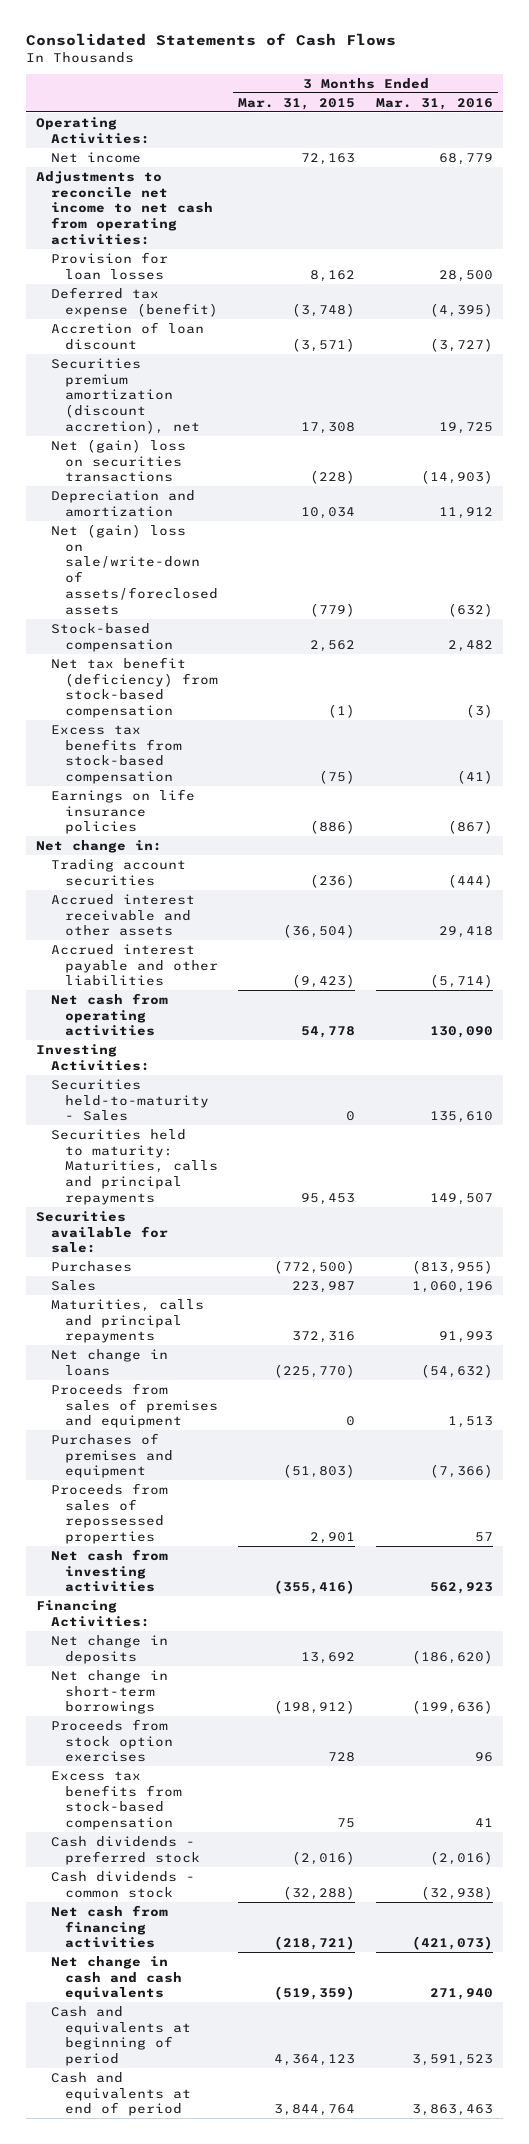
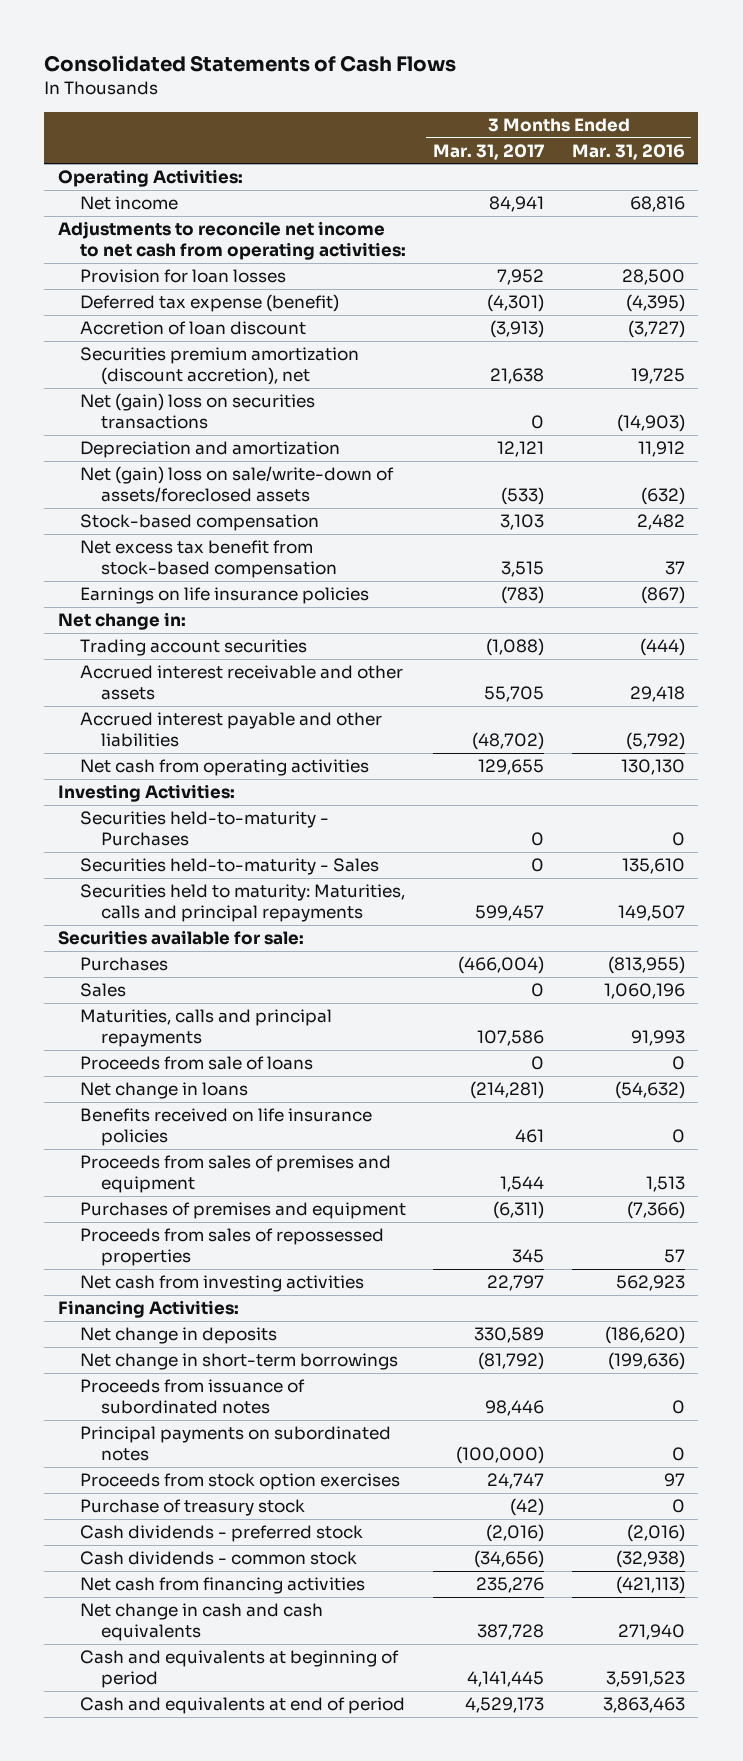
- | 3 Months Ended Mar. 31, 2015 | 3 Months Ended Mar. 31, 2016
+ | 3 Months Ended Mar. 31, 2017 | 3 Months Ended Mar. 31, 2016
- Net income | 72,163 | 68,779
+ Net income | 84,941 | 68,816
- Net tax benefit (deficiency) from stock-based compensation | (1) | (3)
- Excess tax benefits from stock-based compensation | (75) | (41)
+ Net excess tax benefit from stock-based compensation | 3,515 | 37
- Accrued interest payable and other liabilities | (9,423) | (5,714)
- Net cash from operating activities | 54,778 | 130,090
+ Accrued interest payable and other liabilities | (48,702) | (5,792)
+ Net cash from operating activities | 129,655 | 130,130
+ Securities held-to-maturity - Purchases | 0 | 0
+ Proceeds from sale of loans | 0 | 0
+ Benefits received on life insurance policies | 461 | 0
- Proceeds from stock option exercises | 728 | 96
- Excess tax benefits from stock-based compensation | 75 | 41
+ Proceeds from issuance of subordinated notes | 98,446 | 0
+ Principal payments on subordinated notes | (100,000) | 0
+ Proceeds from stock option exercises | 24,747 | 97
+ Purchase of treasury stock | (42) | 0
- Net cash from financing activities | (218,721) | (421,073)
+ Net cash from financing activities | 235,276 | (421,113)

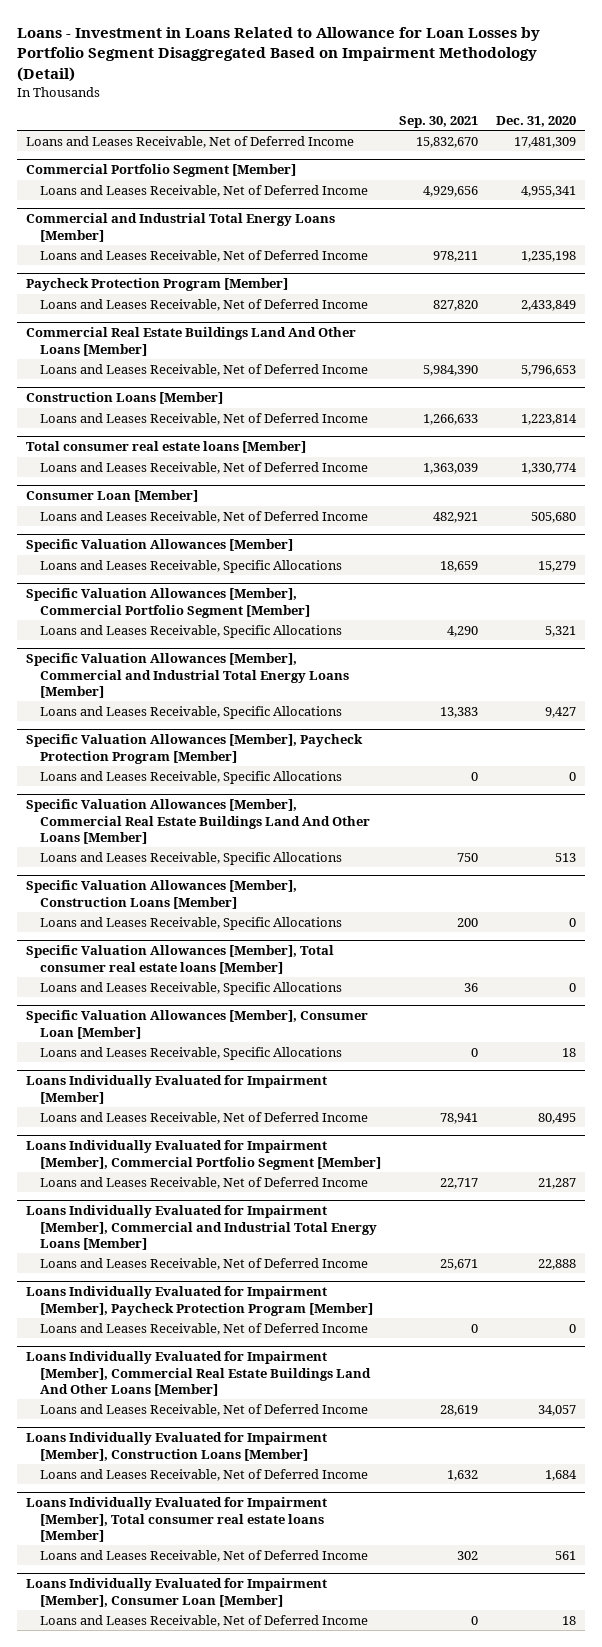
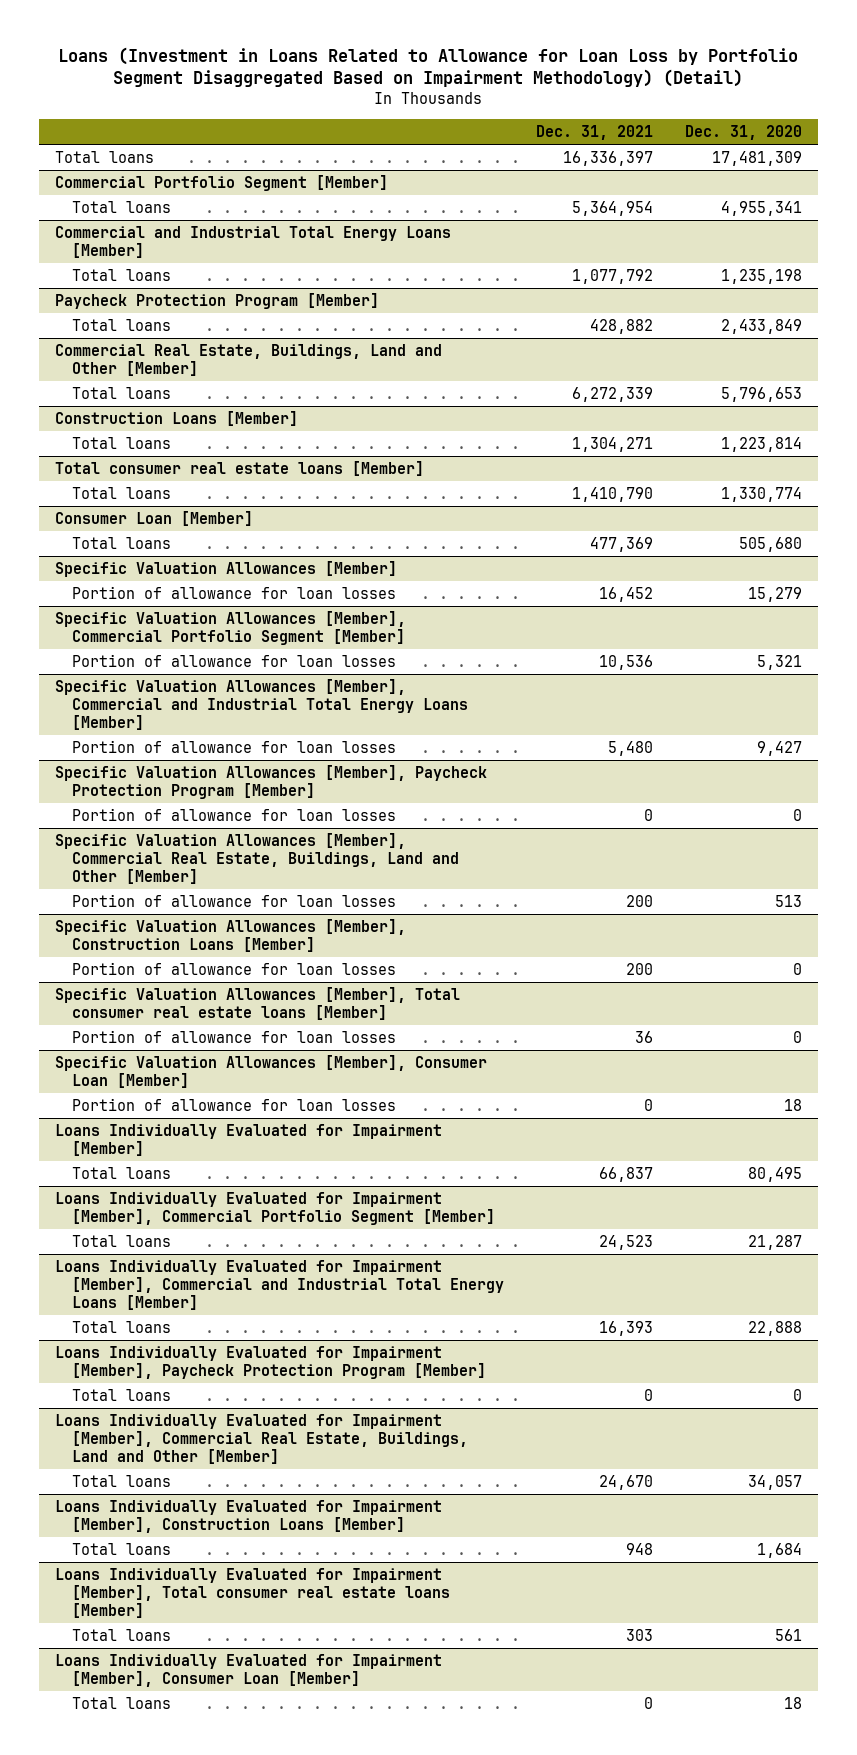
- Loans - Investment in Loans Related to Allowance for Loan Losses by Portfolio Segment Disaggregated Based on Impairment Methodology (Detail)
+ Loans (Investment in Loans Related to Allowance for Loan Loss by Portfolio Segment Disaggregated Based on Impairment Methodology) (Detail)
- | Sep. 30, 2021 | Dec. 31, 2020
+ | Dec. 31, 2021 | Dec. 31, 2020
- Loans and Leases Receivable, Net of Deferred Income | 15,832,670 | 17,481,309
+ Total loans | 16,336,397 | 17,481,309
@ Commercial Portfolio Segment [Member]
- Loans and Leases Receivable, Net of Deferred Income | 4,929,656 | 4,955,341
+ Total loans | 5,364,954 | 4,955,341
@ Commercial and Industrial Total Energy Loans [Member]
- Loans and Leases Receivable, Net of Deferred Income | 978,211 | 1,235,198
+ Total loans | 1,077,792 | 1,235,198
@ Paycheck Protection Program [Member]
- Loans and Leases Receivable, Net of Deferred Income | 827,820 | 2,433,849
- Commercial Real Estate Buildings Land And Other Loans [Member]
- Loans and Leases Receivable, Net of Deferred Income | 5,984,390 | 5,796,653
@ Paycheck Protection Program [Member]
+ Total loans | 428,882 | 2,433,849
+ Commercial Real Estate, Buildings, Land and Other [Member]
+ Total loans | 6,272,339 | 5,796,653
@ Construction Loans [Member]
- Loans and Leases Receivable, Net of Deferred Income | 1,266,633 | 1,223,814
+ Total loans | 1,304,271 | 1,223,814
@ Total consumer real estate loans [Member]
- Loans and Leases Receivable, Net of Deferred Income | 1,363,039 | 1,330,774
+ Total loans | 1,410,790 | 1,330,774
@ Consumer Loan [Member]
- Loans and Leases Receivable, Net of Deferred Income | 482,921 | 505,680
+ Total loans | 477,369 | 505,680
@ Specific Valuation Allowances [Member]
- Loans and Leases Receivable, Specific Allocations | 18,659 | 15,279
+ Portion of allowance for loan losses | 16,452 | 15,279
@ Specific Valuation Allowances [Member], Commercial Portfolio Segment [Member]
- Loans and Leases Receivable, Specific Allocations | 4,290 | 5,321
+ Portion of allowance for loan losses | 10,536 | 5,321
@ Specific Valuation Allowances [Member], Commercial and Industrial Total Energy Loans [Member]
- Loans and Leases Receivable, Specific Allocations | 13,383 | 9,427
+ Portion of allowance for loan losses | 5,480 | 9,427
@ Specific Valuation Allowances [Member], Paycheck Protection Program [Member]
- Loans and Leases Receivable, Specific Allocations | 0 | 0
- Specific Valuation Allowances [Member], Commercial Real Estate Buildings Land And Other Loans [Member]
- Loans and Leases Receivable, Specific Allocations | 750 | 513
@ Specific Valuation Allowances [Member], Paycheck Protection Program [Member]
+ Portion of allowance for loan losses | 0 | 0
+ Specific Valuation Allowances [Member], Commercial Real Estate, Buildings, Land and Other [Member]
+ Portion of allowance for loan losses | 200 | 513
@ Specific Valuation Allowances [Member], Construction Loans [Member]
- Loans and Leases Receivable, Specific Allocations | 200 | 0
+ Portion of allowance for loan losses | 200 | 0
@ Specific Valuation Allowances [Member], Total consumer real estate loans [Member]
- Loans and Leases Receivable, Specific Allocations | 36 | 0
+ Portion of allowance for loan losses | 36 | 0
@ Specific Valuation Allowances [Member], Consumer Loan [Member]
- Loans and Leases Receivable, Specific Allocations | 0 | 18
+ Portion of allowance for loan losses | 0 | 18
@ Loans Individually Evaluated for Impairment [Member]
- Loans and Leases Receivable, Net of Deferred Income | 78,941 | 80,495
+ Total loans | 66,837 | 80,495
@ Loans Individually Evaluated for Impairment [Member], Commercial Portfolio Segment [Member]
- Loans and Leases Receivable, Net of Deferred Income | 22,717 | 21,287
+ Total loans | 24,523 | 21,287
@ Loans Individually Evaluated for Impairment [Member], Commercial and Industrial Total Energy Loans [Member]
- Loans and Leases Receivable, Net of Deferred Income | 25,671 | 22,888
+ Total loans | 16,393 | 22,888
@ Loans Individually Evaluated for Impairment [Member], Paycheck Protection Program [Member]
- Loans and Leases Receivable, Net of Deferred Income | 0 | 0
- Loans Individually Evaluated for Impairment [Member], Commercial Real Estate Buildings Land And Other Loans [Member]
- Loans and Leases Receivable, Net of Deferred Income | 28,619 | 34,057
@ Loans Individually Evaluated for Impairment [Member], Paycheck Protection Program [Member]
+ Total loans | 0 | 0
+ Loans Individually Evaluated for Impairment [Member], Commercial Real Estate, Buildings, Land and Other [Member]
+ Total loans | 24,670 | 34,057
@ Loans Individually Evaluated for Impairment [Member], Construction Loans [Member]
- Loans and Leases Receivable, Net of Deferred Income | 1,632 | 1,684
+ Total loans | 948 | 1,684
@ Loans Individually Evaluated for Impairment [Member], Total consumer real estate loans [Member]
- Loans and Leases Receivable, Net of Deferred Income | 302 | 561
+ Total loans | 303 | 561
@ Loans Individually Evaluated for Impairment [Member], Consumer Loan [Member]
- Loans and Leases Receivable, Net of Deferred Income | 0 | 18
+ Total loans | 0 | 18

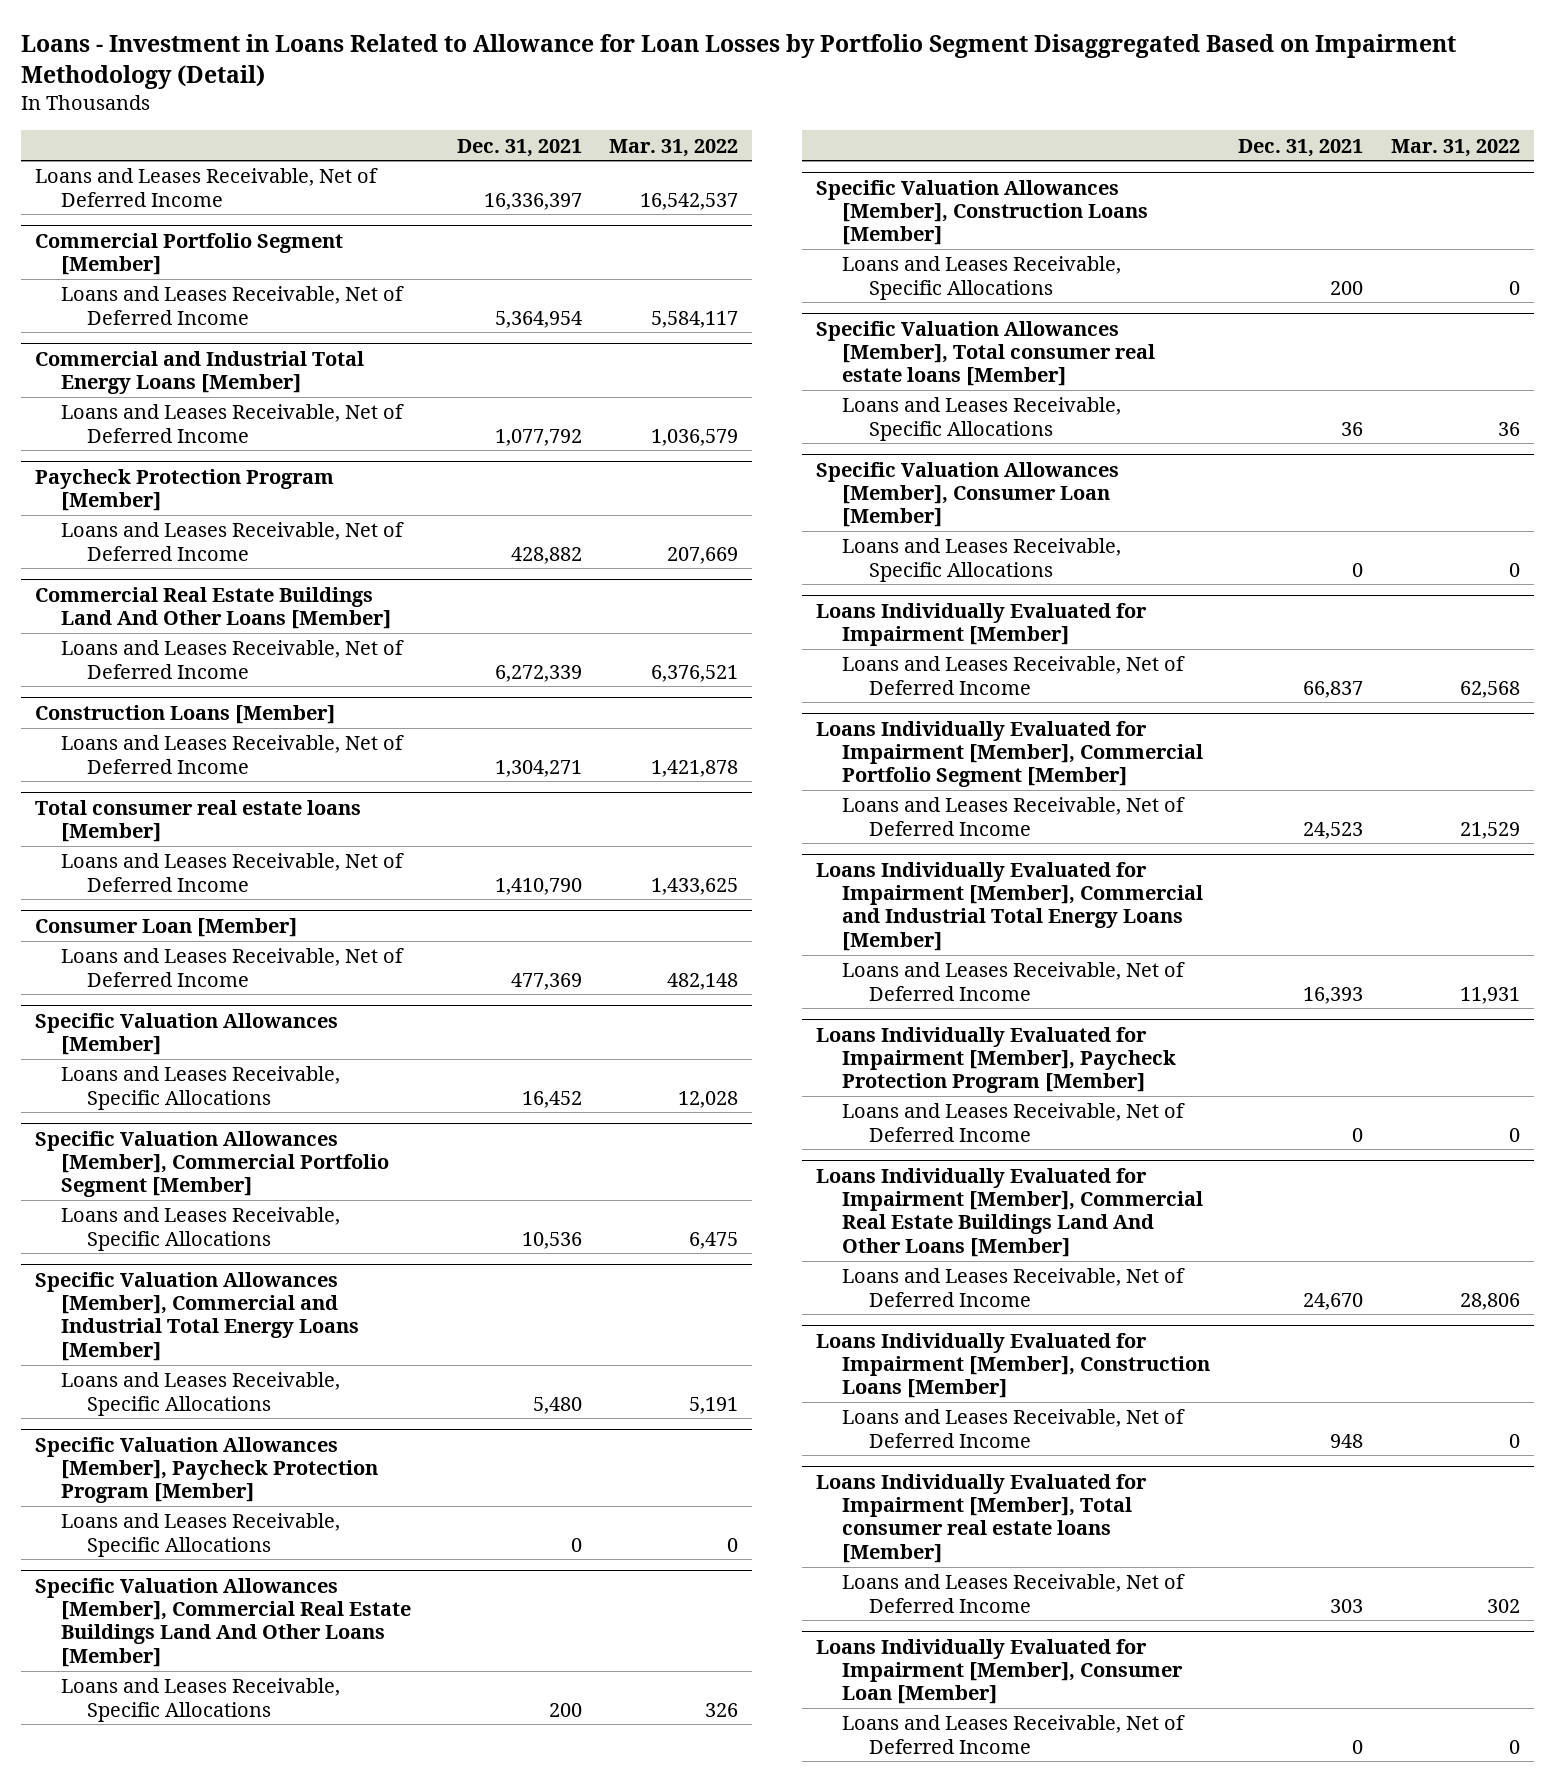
- Loans (Investment in Loans Related to Allowance for Loan Loss by Portfolio Segment Disaggregated Based on Impairment Methodology) (Detail)
+ Loans - Investment in Loans Related to Allowance for Loan Losses by Portfolio Segment Disaggregated Based on Impairment Methodology (Detail)
- | Dec. 31, 2021 | Dec. 31, 2020
+ | Dec. 31, 2021 | Mar. 31, 2022
- Total loans | 16,336,397 | 17,481,309
+ Loans and Leases Receivable, Net of Deferred Income | 16,336,397 | 16,542,537
@ Commercial Portfolio Segment [Member]
- Total loans | 5,364,954 | 4,955,341
+ Loans and Leases Receivable, Net of Deferred Income | 5,364,954 | 5,584,117
@ Commercial and Industrial Total Energy Loans [Member]
- Total loans | 1,077,792 | 1,235,198
+ Loans and Leases Receivable, Net of Deferred Income | 1,077,792 | 1,036,579
@ Paycheck Protection Program [Member]
- Total loans | 428,882 | 2,433,849
- Commercial Real Estate, Buildings, Land and Other [Member]
- Total loans | 6,272,339 | 5,796,653
@ Paycheck Protection Program [Member]
+ Loans and Leases Receivable, Net of Deferred Income | 428,882 | 207,669
+ Commercial Real Estate Buildings Land And Other Loans [Member]
+ Loans and Leases Receivable, Net of Deferred Income | 6,272,339 | 6,376,521
@ Construction Loans [Member]
- Total loans | 1,304,271 | 1,223,814
+ Loans and Leases Receivable, Net of Deferred Income | 1,304,271 | 1,421,878
@ Total consumer real estate loans [Member]
- Total loans | 1,410,790 | 1,330,774
+ Loans and Leases Receivable, Net of Deferred Income | 1,410,790 | 1,433,625
@ Consumer Loan [Member]
- Total loans | 477,369 | 505,680
+ Loans and Leases Receivable, Net of Deferred Income | 477,369 | 482,148
@ Specific Valuation Allowances [Member]
- Portion of allowance for loan losses | 16,452 | 15,279
+ Loans and Leases Receivable, Specific Allocations | 16,452 | 12,028
@ Specific Valuation Allowances [Member], Commercial Portfolio Segment [Member]
- Portion of allowance for loan losses | 10,536 | 5,321
+ Loans and Leases Receivable, Specific Allocations | 10,536 | 6,475
@ Specific Valuation Allowances [Member], Commercial and Industrial Total Energy Loans [Member]
- Portion of allowance for loan losses | 5,480 | 9,427
+ Loans and Leases Receivable, Specific Allocations | 5,480 | 5,191
@ Specific Valuation Allowances [Member], Paycheck Protection Program [Member]
- Portion of allowance for loan losses | 0 | 0
- Specific Valuation Allowances [Member], Commercial Real Estate, Buildings, Land and Other [Member]
- Portion of allowance for loan losses | 200 | 513
@ Specific Valuation Allowances [Member], Paycheck Protection Program [Member]
+ Loans and Leases Receivable, Specific Allocations | 0 | 0
+ Specific Valuation Allowances [Member], Commercial Real Estate Buildings Land And Other Loans [Member]
+ Loans and Leases Receivable, Specific Allocations | 200 | 326
@ Specific Valuation Allowances [Member], Construction Loans [Member]
- Portion of allowance for loan losses | 200 | 0
+ Loans and Leases Receivable, Specific Allocations | 200 | 0
@ Specific Valuation Allowances [Member], Total consumer real estate loans [Member]
- Portion of allowance for loan losses | 36 | 0
+ Loans and Leases Receivable, Specific Allocations | 36 | 36
@ Specific Valuation Allowances [Member], Consumer Loan [Member]
- Portion of allowance for loan losses | 0 | 18
+ Loans and Leases Receivable, Specific Allocations | 0 | 0
@ Loans Individually Evaluated for Impairment [Member]
- Total loans | 66,837 | 80,495
+ Loans and Leases Receivable, Net of Deferred Income | 66,837 | 62,568
@ Loans Individually Evaluated for Impairment [Member], Commercial Portfolio Segment [Member]
- Total loans | 24,523 | 21,287
+ Loans and Leases Receivable, Net of Deferred Income | 24,523 | 21,529
@ Loans Individually Evaluated for Impairment [Member], Commercial and Industrial Total Energy Loans [Member]
- Total loans | 16,393 | 22,888
+ Loans and Leases Receivable, Net of Deferred Income | 16,393 | 11,931
@ Loans Individually Evaluated for Impairment [Member], Paycheck Protection Program [Member]
- Total loans | 0 | 0
- Loans Individually Evaluated for Impairment [Member], Commercial Real Estate, Buildings, Land and Other [Member]
- Total loans | 24,670 | 34,057
@ Loans Individually Evaluated for Impairment [Member], Paycheck Protection Program [Member]
+ Loans and Leases Receivable, Net of Deferred Income | 0 | 0
+ Loans Individually Evaluated for Impairment [Member], Commercial Real Estate Buildings Land And Other Loans [Member]
+ Loans and Leases Receivable, Net of Deferred Income | 24,670 | 28,806
@ Loans Individually Evaluated for Impairment [Member], Construction Loans [Member]
- Total loans | 948 | 1,684
+ Loans and Leases Receivable, Net of Deferred Income | 948 | 0
@ Loans Individually Evaluated for Impairment [Member], Total consumer real estate loans [Member]
- Total loans | 303 | 561
+ Loans and Leases Receivable, Net of Deferred Income | 303 | 302
@ Loans Individually Evaluated for Impairment [Member], Consumer Loan [Member]
- Total loans | 0 | 18
+ Loans and Leases Receivable, Net of Deferred Income | 0 | 0

